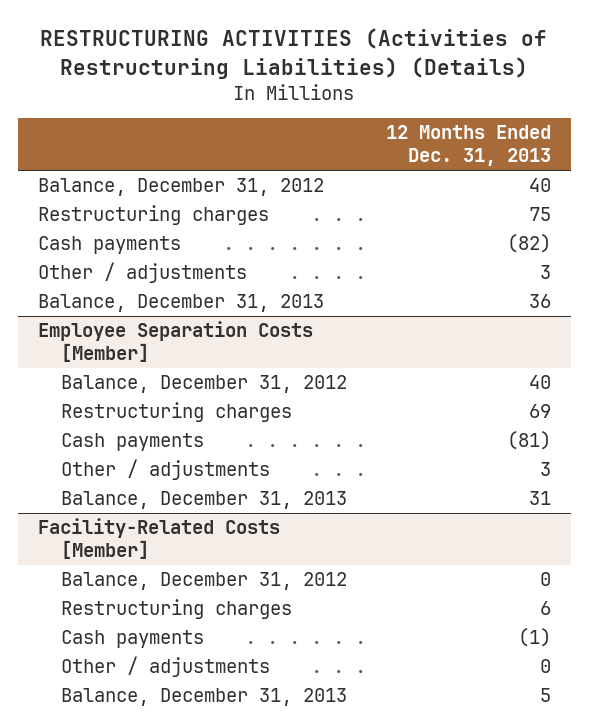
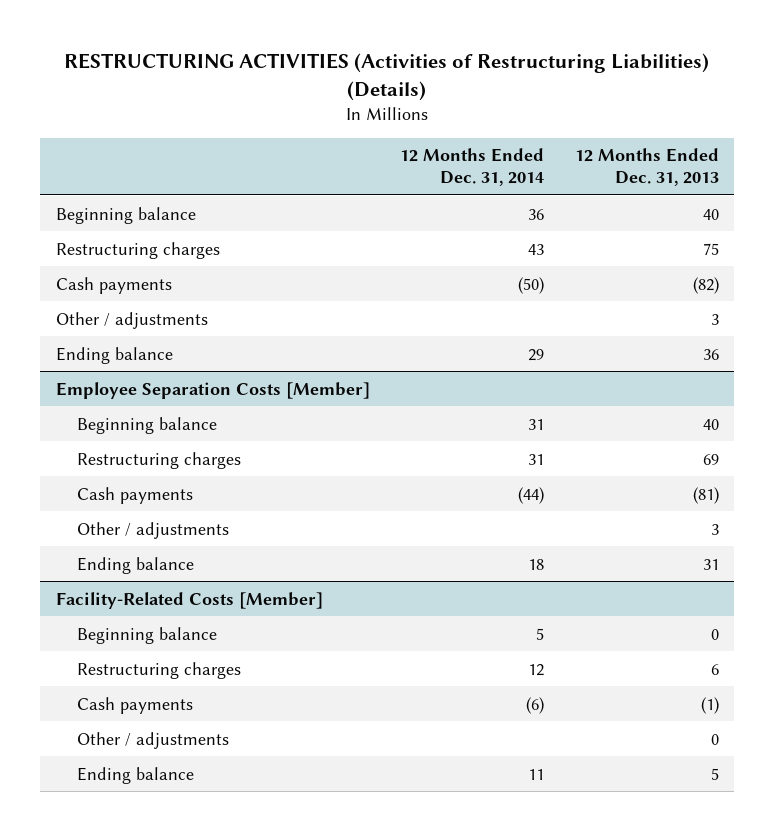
- | 12 Months Ended Dec. 31, 2013
+ | 12 Months Ended Dec. 31, 2014 | 12 Months Ended Dec. 31, 2013
- Balance, December 31, 2012 | 40
+ Beginning balance | 36 | 40
- Balance, December 31, 2013 | 36
+ Ending balance | 29 | 36
@ Employee Separation Costs [Member]
- Balance, December 31, 2012 | 40
+ Beginning balance | 31 | 40
- Balance, December 31, 2013 | 31
+ Ending balance | 18 | 31
@ Facility-Related Costs [Member]
- Balance, December 31, 2012 | 0
+ Beginning balance | 5 | 0
- Balance, December 31, 2013 | 5
+ Ending balance | 11 | 5

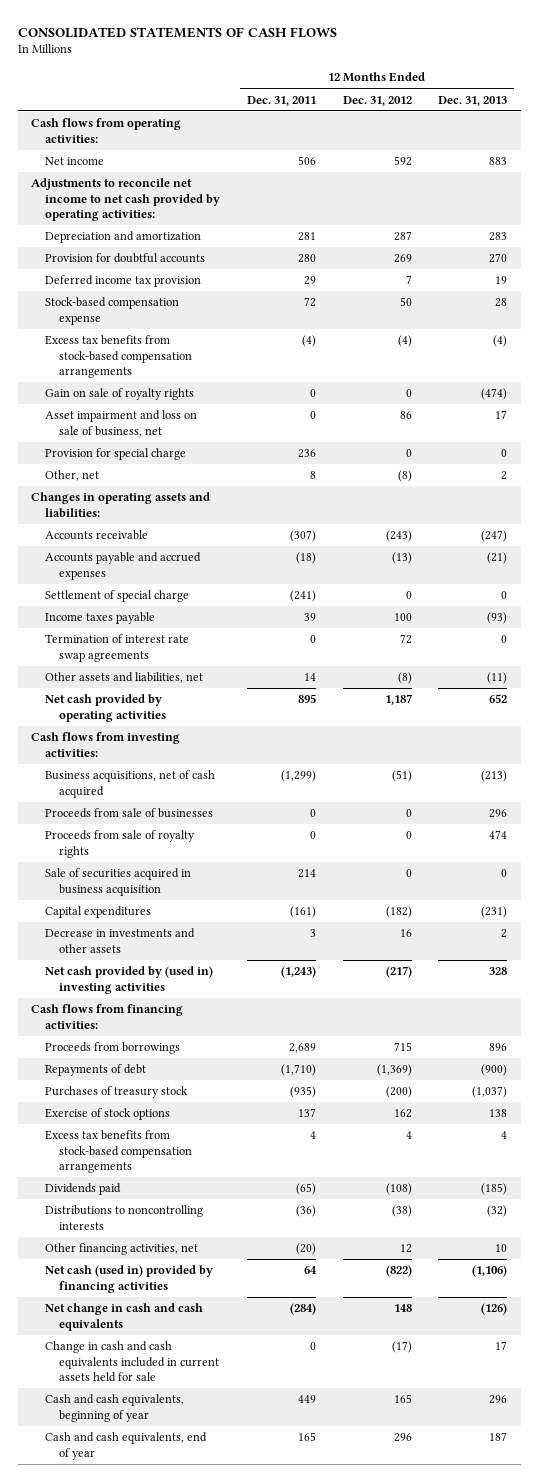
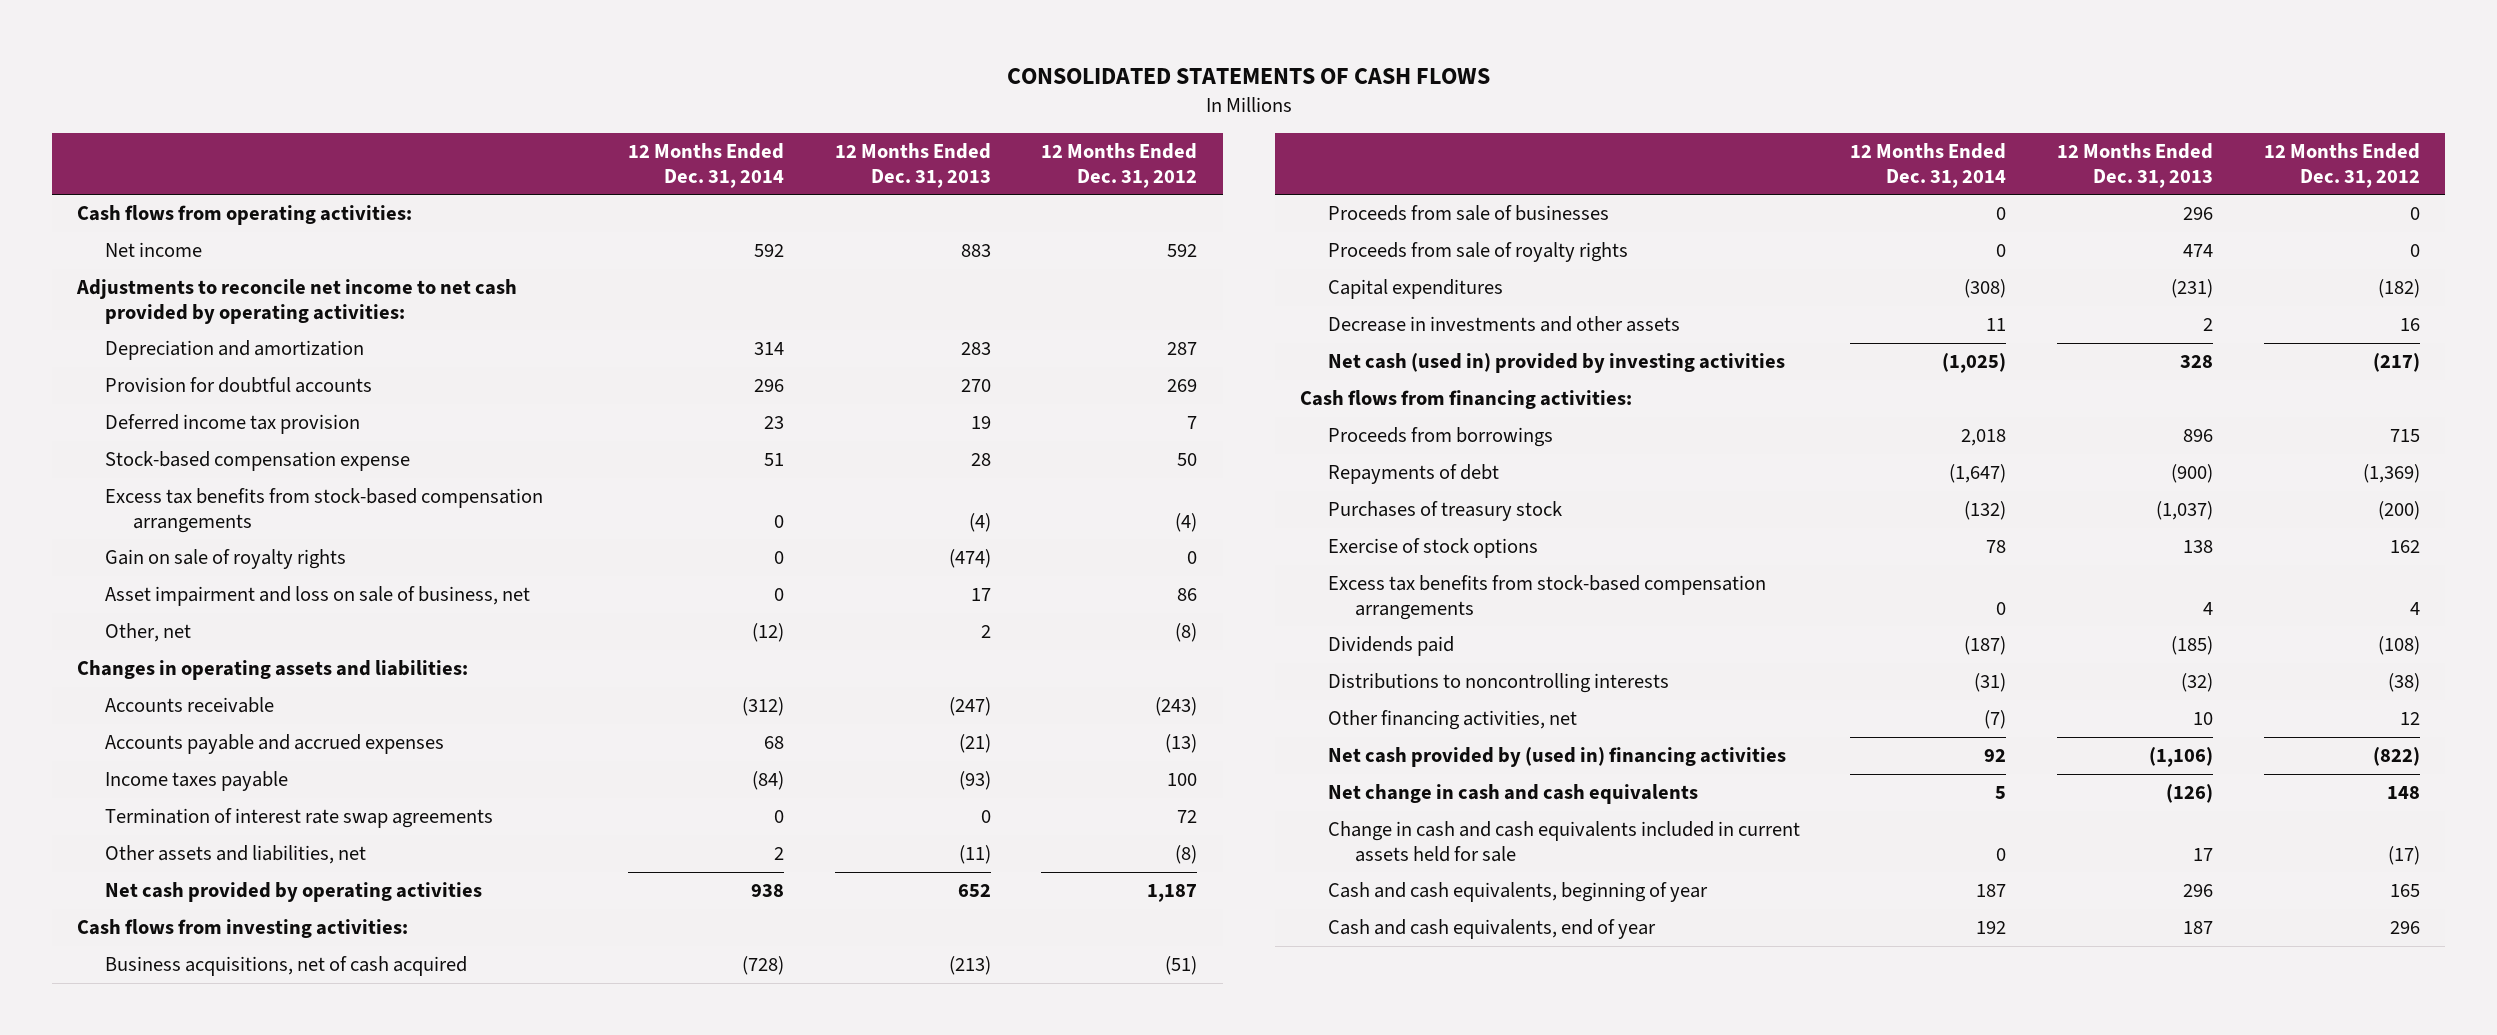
- | 12 Months Ended Dec. 31, 2011 | 12 Months Ended Dec. 31, 2012 | 12 Months Ended Dec. 31, 2013
+ | 12 Months Ended Dec. 31, 2014 | 12 Months Ended Dec. 31, 2013 | 12 Months Ended Dec. 31, 2012
- Provision for special charge | 236 | 0 | 0
- Settlement of special charge | (241) | 0 | 0
- Sale of securities acquired in business acquisition | 214 | 0 | 0
- Net cash provided by (used in) investing activities | (1,243) | (217) | 328
+ Net cash (used in) provided by investing activities | (1,025) | 328 | (217)
- Net cash (used in) provided by financing activities | 64 | (822) | (1,106)
+ Net cash provided by (used in) financing activities | 92 | (1,106) | (822)

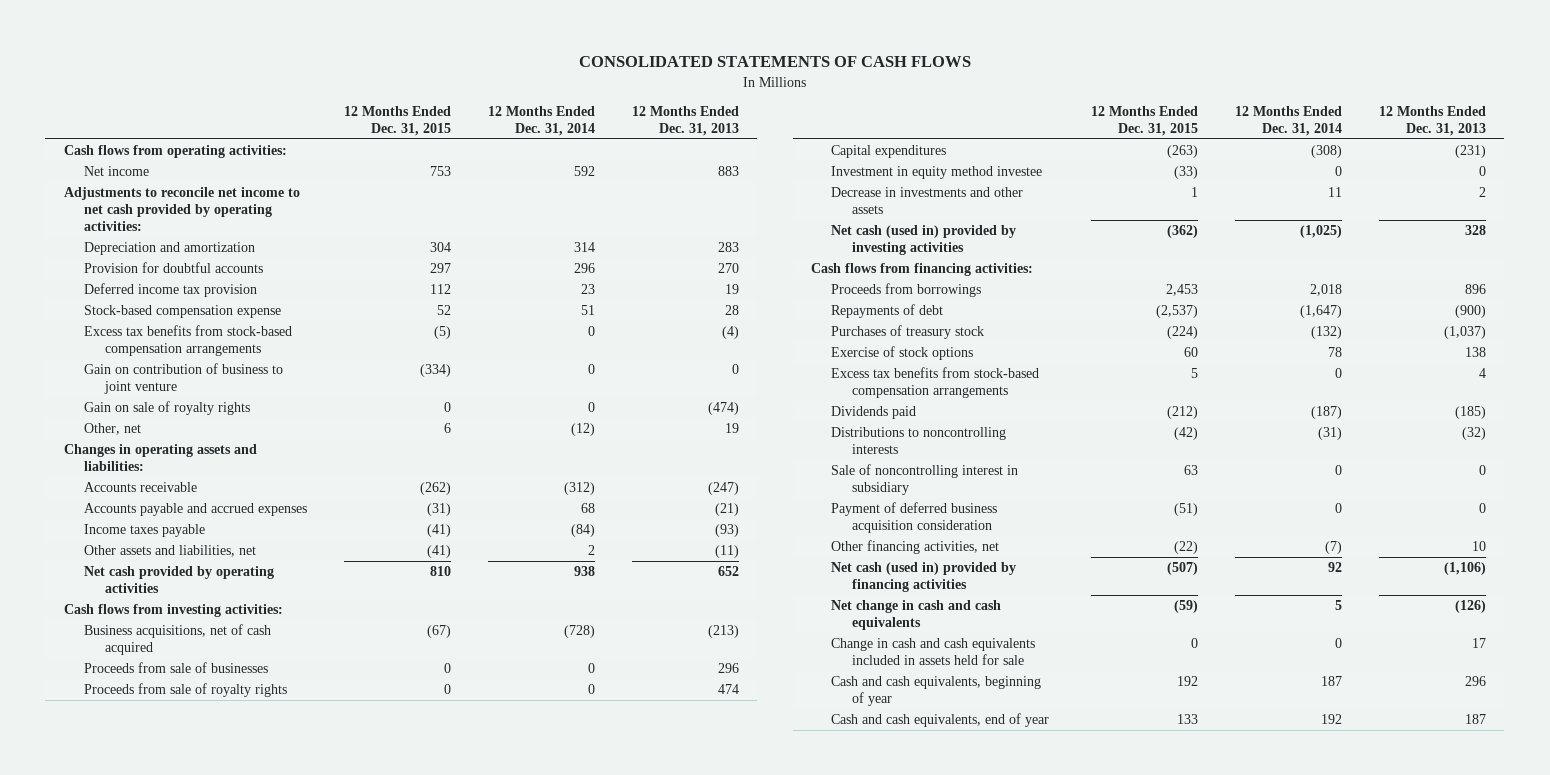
- | 12 Months Ended Dec. 31, 2014 | 12 Months Ended Dec. 31, 2013 | 12 Months Ended Dec. 31, 2012
+ | 12 Months Ended Dec. 31, 2015 | 12 Months Ended Dec. 31, 2014 | 12 Months Ended Dec. 31, 2013
+ Gain on contribution of business to joint venture | (334) | 0 | 0
- Asset impairment and loss on sale of business, net | 0 | 17 | 86
- Other, net | (12) | 2 | (8)
+ Other, net | 6 | (12) | 19
- Termination of interest rate swap agreements | 0 | 0 | 72
+ Investment in equity method investee | (33) | 0 | 0
+ Sale of noncontrolling interest in subsidiary | 63 | 0 | 0
+ Payment of deferred business acquisition consideration | (51) | 0 | 0
- Net cash provided by (used in) financing activities | 92 | (1,106) | (822)
+ Net cash (used in) provided by financing activities | (507) | 92 | (1,106)
- Change in cash and cash equivalents included in current assets held for sale | 0 | 17 | (17)
+ Change in cash and cash equivalents included in assets held for sale | 0 | 0 | 17

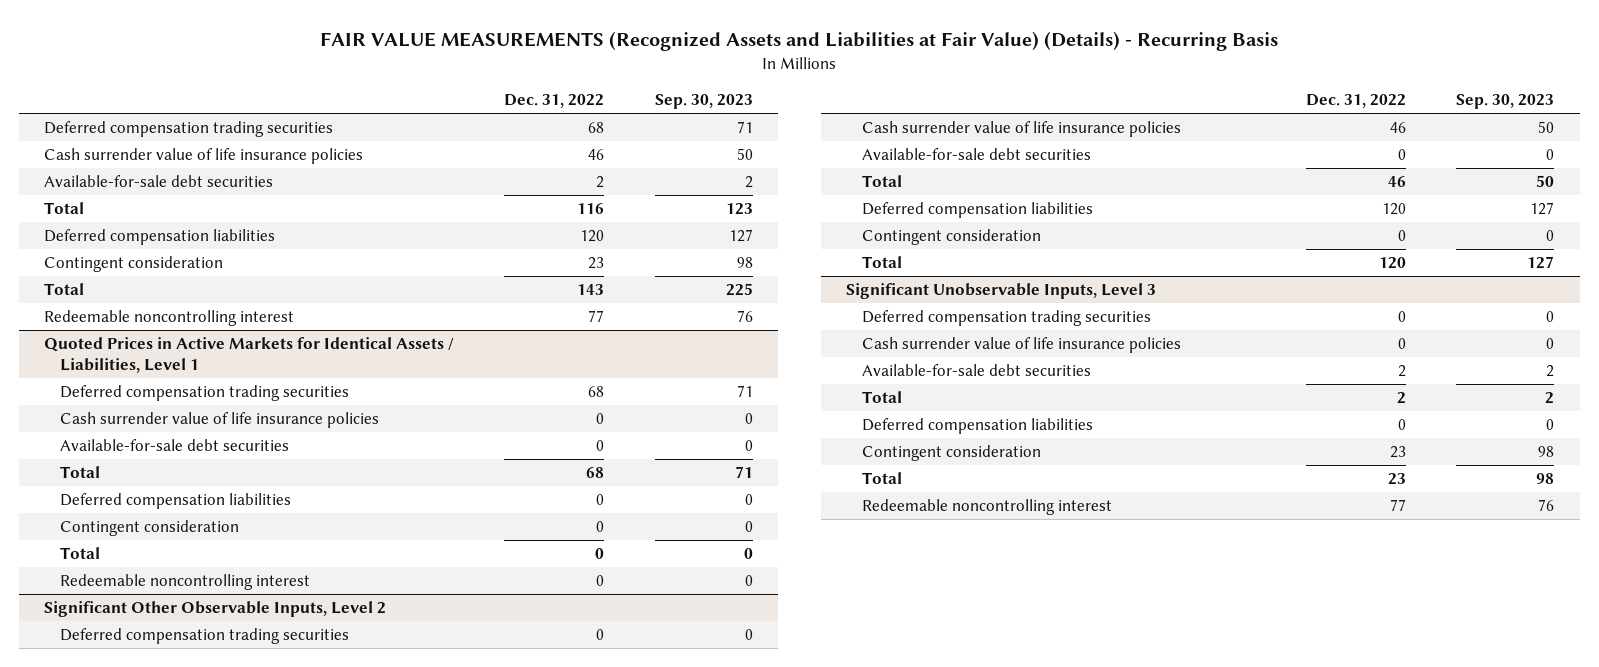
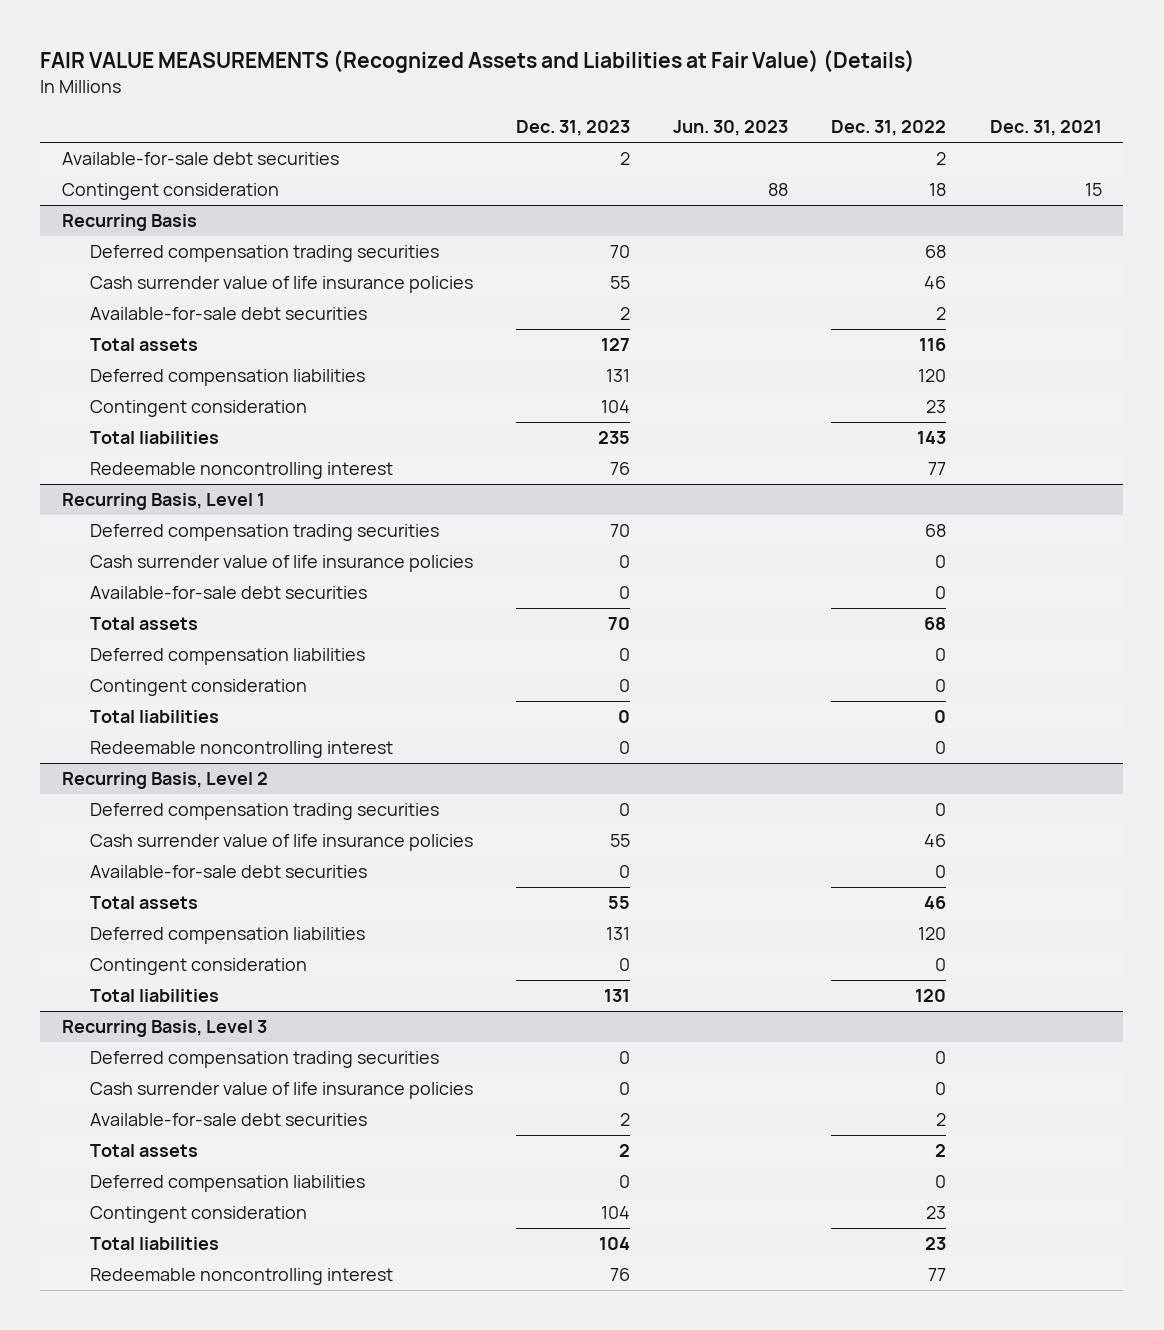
- FAIR VALUE MEASUREMENTS (Recognized Assets and Liabilities at Fair Value) (Details) - Recurring Basis
+ FAIR VALUE MEASUREMENTS (Recognized Assets and Liabilities at Fair Value) (Details)
- | Dec. 31, 2022 | Sep. 30, 2023
+ | Dec. 31, 2023 | Jun. 30, 2023 | Dec. 31, 2022 | Dec. 31, 2021
+ Available-for-sale debt securities | 2 | | 2 |
+ Contingent consideration | | 88 | 18 | 15
+ Recurring Basis
- Total | 116 | 123
+ Total assets | 127 | | 116 |
- Total | 143 | 225
+ Total liabilities | 235 | | 143 |
- Quoted Prices in Active Markets for Identical Assets / Liabilities, Level 1
+ Recurring Basis, Level 1
- Total | 68 | 71
+ Total assets | 70 | | 68 |
- Total | 0 | 0
+ Total liabilities | 0 | | 0 |
- Significant Other Observable Inputs, Level 2
+ Recurring Basis, Level 2
- Total | 46 | 50
+ Total assets | 55 | | 46 |
- Total | 120 | 127
- Significant Unobservable Inputs, Level 3
+ Total liabilities | 131 | | 120 |
+ Recurring Basis, Level 3
- Total | 2 | 2
+ Total assets | 2 | | 2 |
- Total | 23 | 98
+ Total liabilities | 104 | | 23 |

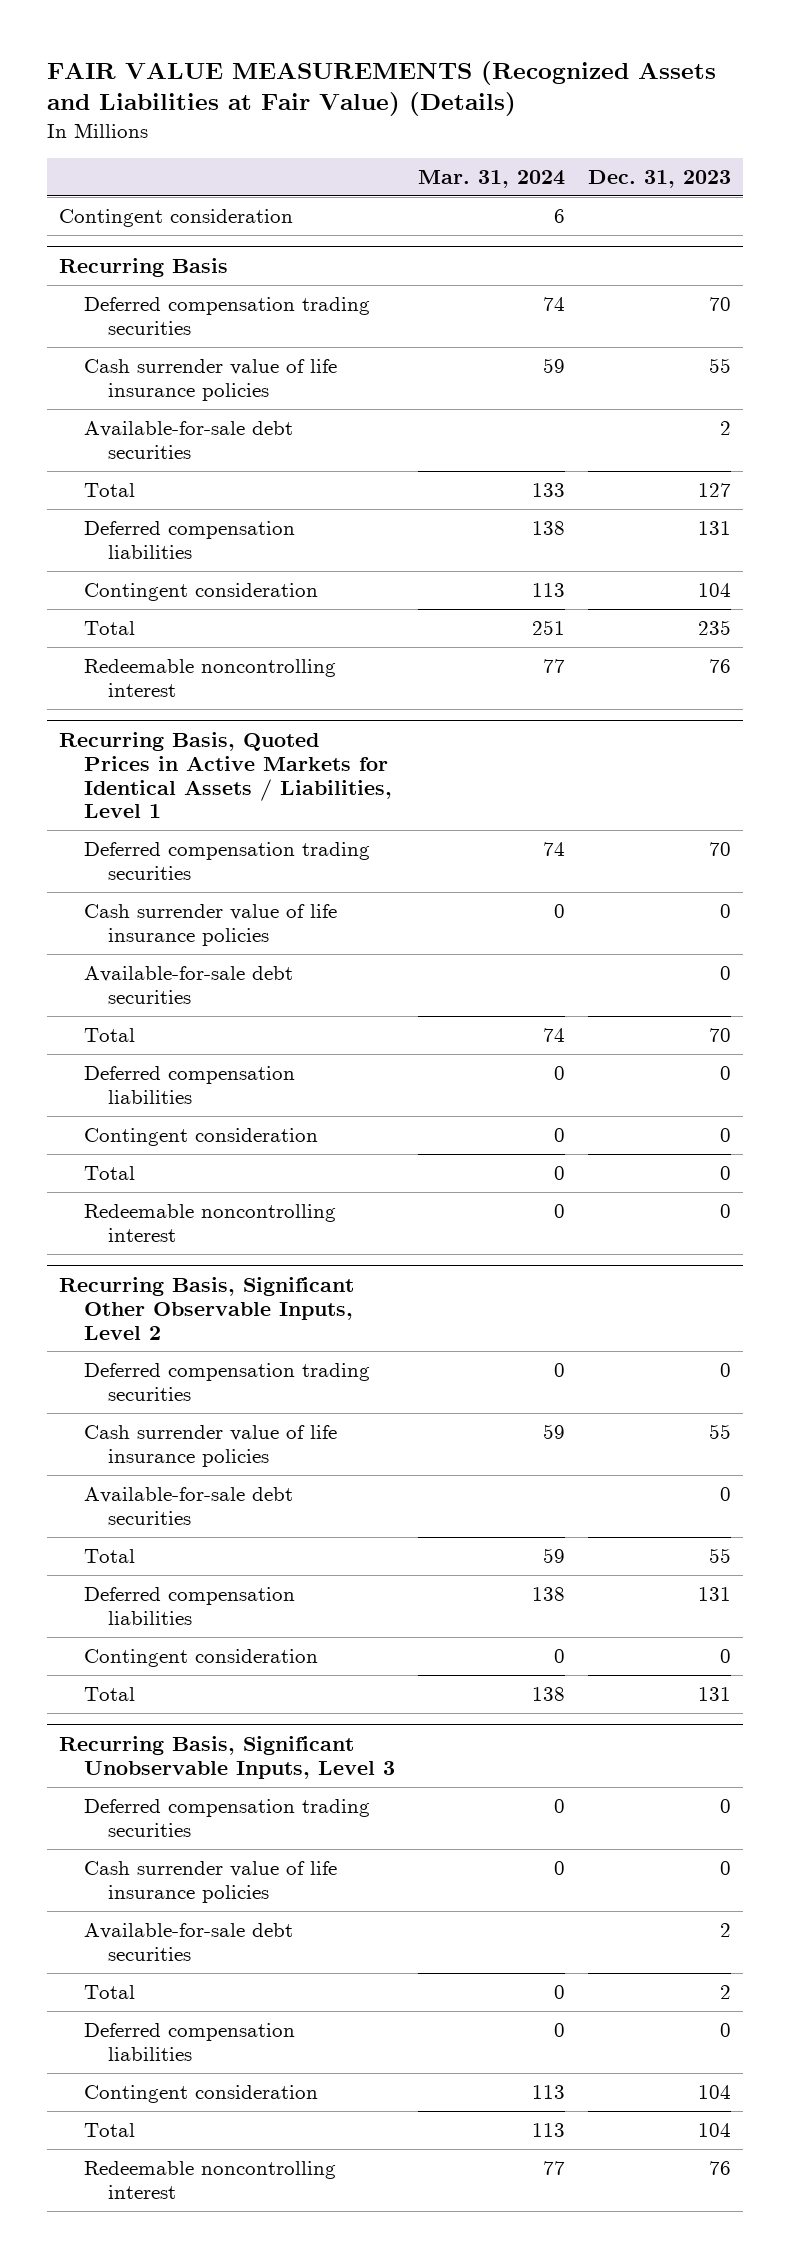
- | Dec. 31, 2023 | Jun. 30, 2023 | Dec. 31, 2022 | Dec. 31, 2021
+ | Mar. 31, 2024 | Dec. 31, 2023
- Available-for-sale debt securities | 2 | | 2 |
@ Recurring Basis
- Total assets | 127 | | 116 |
+ Total | 133 | 127
- Total liabilities | 235 | | 143 |
+ Total | 251 | 235
- Recurring Basis, Level 1
+ Recurring Basis, Quoted Prices in Active Markets for Identical Assets / Liabilities, Level 1
- Total assets | 70 | | 68 |
+ Total | 74 | 70
- Total liabilities | 0 | | 0 |
+ Total | 0 | 0
- Recurring Basis, Level 2
+ Recurring Basis, Significant Other Observable Inputs, Level 2
- Total assets | 55 | | 46 |
+ Total | 59 | 55
- Total liabilities | 131 | | 120 |
- Recurring Basis, Level 3
+ Total | 138 | 131
+ Recurring Basis, Significant Unobservable Inputs, Level 3
- Total assets | 2 | | 2 |
+ Total | 0 | 2
- Total liabilities | 104 | | 23 |
+ Total | 113 | 104

